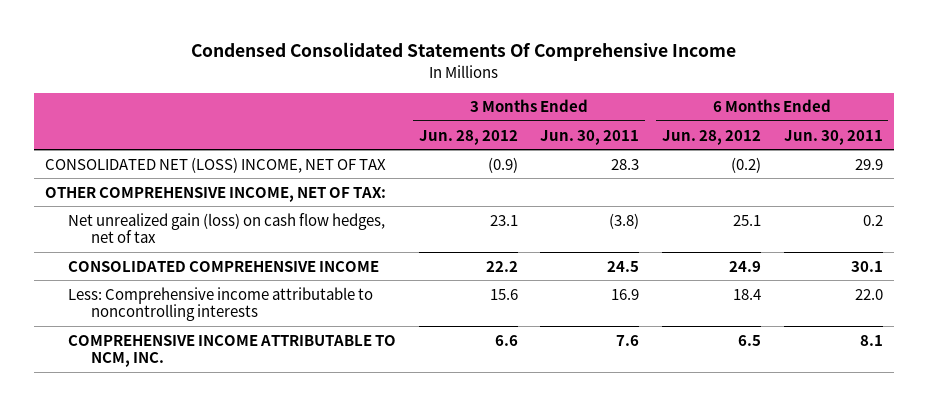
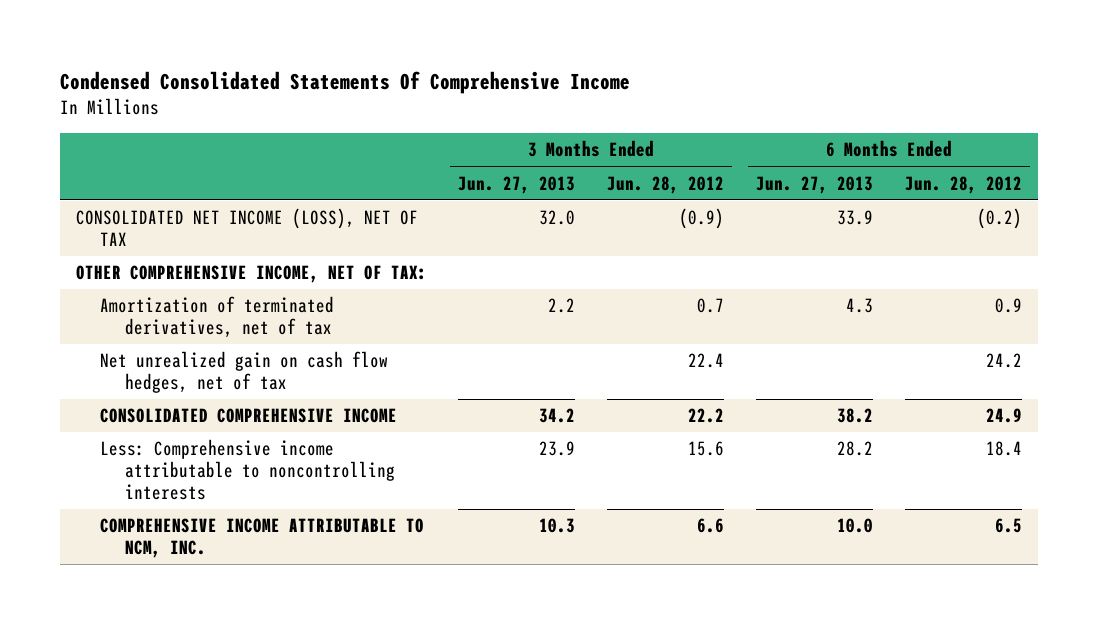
- | 3 Months Ended Jun. 28, 2012 | 3 Months Ended Jun. 30, 2011 | 6 Months Ended Jun. 28, 2012 | 6 Months Ended Jun. 30, 2011
+ | 3 Months Ended Jun. 27, 2013 | 3 Months Ended Jun. 28, 2012 | 6 Months Ended Jun. 27, 2013 | 6 Months Ended Jun. 28, 2012
- CONSOLIDATED NET (LOSS) INCOME, NET OF TAX | (0.9) | 28.3 | (0.2) | 29.9
+ CONSOLIDATED NET INCOME (LOSS), NET OF TAX | 32.0 | (0.9) | 33.9 | (0.2)
- Net unrealized gain (loss) on cash flow hedges, net of tax | 23.1 | (3.8) | 25.1 | 0.2
+ Amortization of terminated derivatives, net of tax | 2.2 | 0.7 | 4.3 | 0.9
+ Net unrealized gain on cash flow hedges, net of tax | | 22.4 | | 24.2

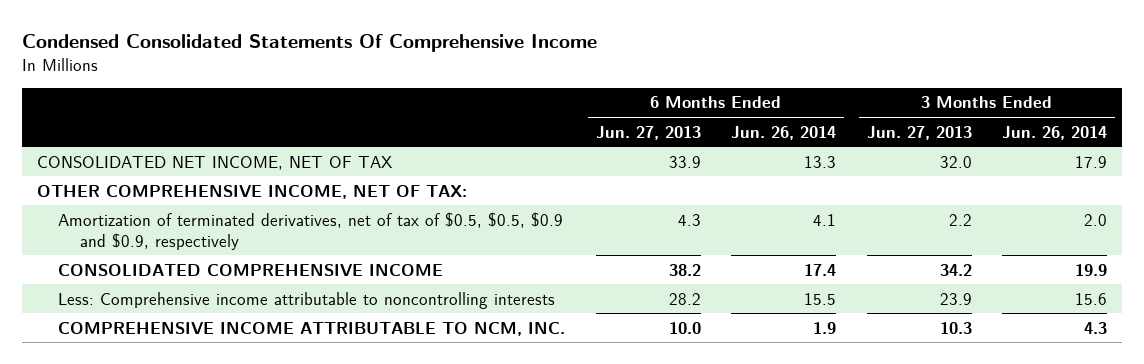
- | 3 Months Ended Jun. 27, 2013 | 3 Months Ended Jun. 28, 2012 | 6 Months Ended Jun. 27, 2013 | 6 Months Ended Jun. 28, 2012
+ | 6 Months Ended Jun. 27, 2013 | 6 Months Ended Jun. 26, 2014 | 3 Months Ended Jun. 27, 2013 | 3 Months Ended Jun. 26, 2014
- CONSOLIDATED NET INCOME (LOSS), NET OF TAX | 32.0 | (0.9) | 33.9 | (0.2)
+ CONSOLIDATED NET INCOME, NET OF TAX | 33.9 | 13.3 | 32.0 | 17.9
- Amortization of terminated derivatives, net of tax | 2.2 | 0.7 | 4.3 | 0.9
- Net unrealized gain on cash flow hedges, net of tax | | 22.4 | | 24.2
+ Amortization of terminated derivatives, net of tax of $0.5, $0.5, $0.9 and $0.9, respectively | 4.3 | 4.1 | 2.2 | 2.0

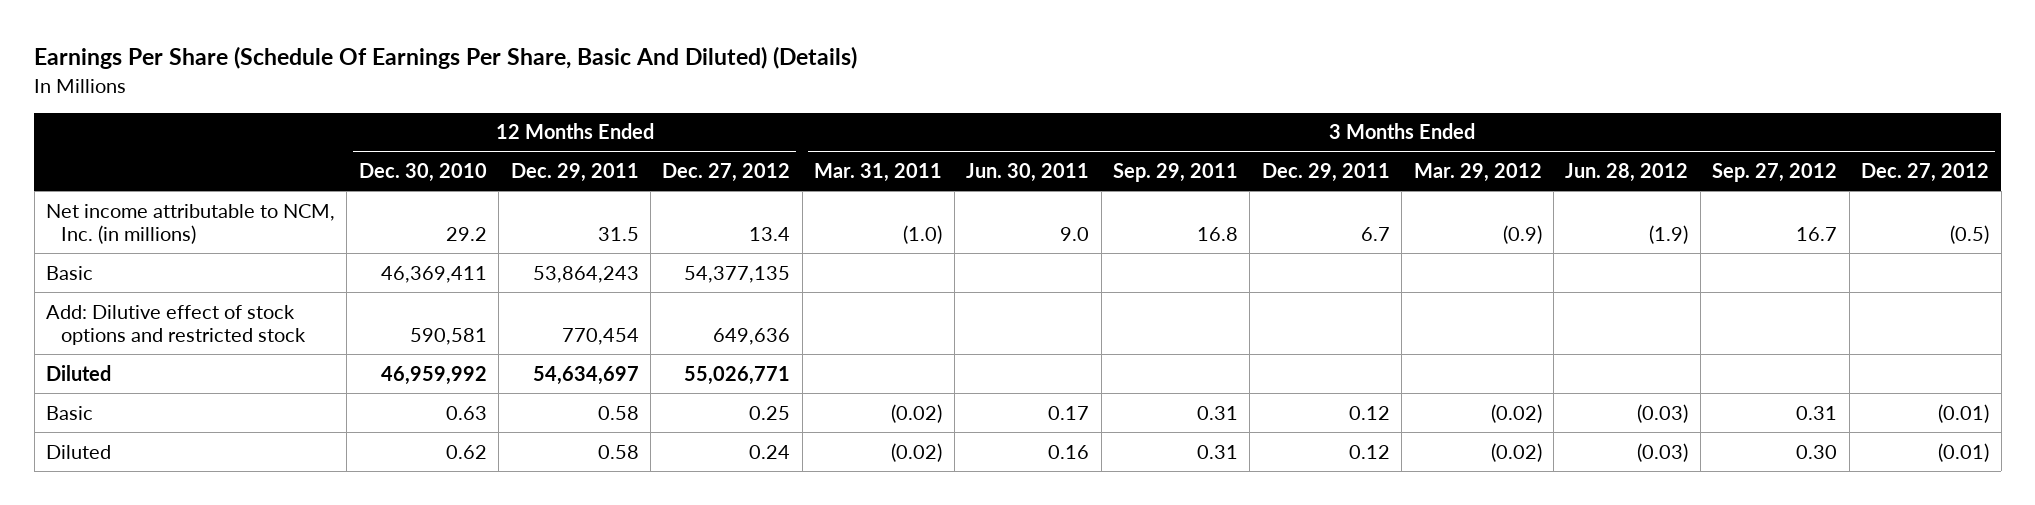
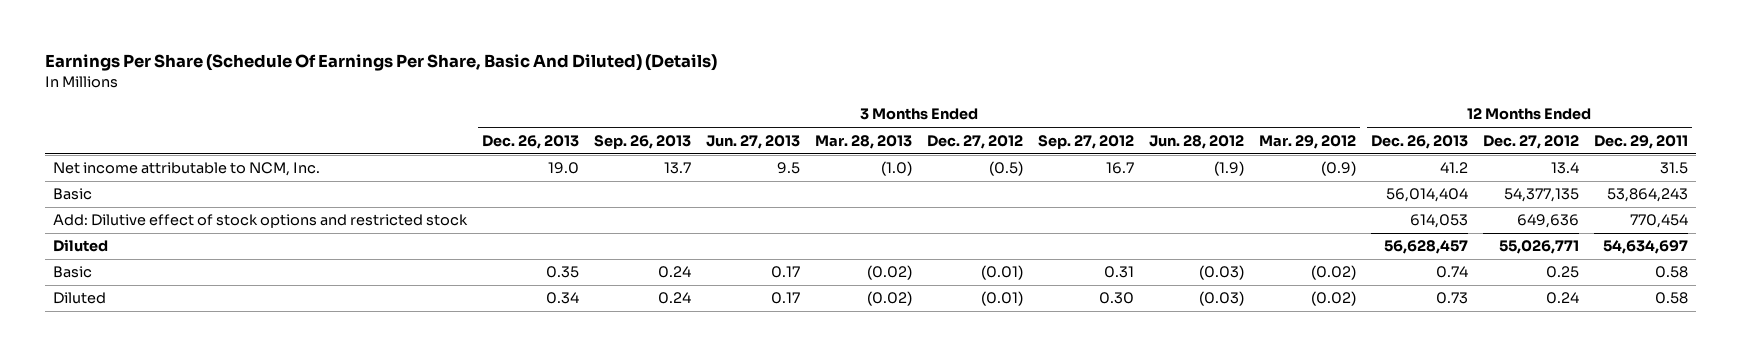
- | 12 Months Ended Dec. 30, 2010 | 12 Months Ended Dec. 29, 2011 | 12 Months Ended Dec. 27, 2012 | 3 Months Ended Mar. 31, 2011 | 3 Months Ended Jun. 30, 2011 | 3 Months Ended Sep. 29, 2011 | 3 Months Ended Dec. 29, 2011 | 3 Months Ended Mar. 29, 2012 | 3 Months Ended Jun. 28, 2012 | 3 Months Ended Sep. 27, 2012 | 3 Months Ended Dec. 27, 2012
+ | 3 Months Ended Dec. 26, 2013 | 3 Months Ended Sep. 26, 2013 | 3 Months Ended Jun. 27, 2013 | 3 Months Ended Mar. 28, 2013 | 3 Months Ended Dec. 27, 2012 | 3 Months Ended Sep. 27, 2012 | 3 Months Ended Jun. 28, 2012 | 3 Months Ended Mar. 29, 2012 | 12 Months Ended Dec. 26, 2013 | 12 Months Ended Dec. 27, 2012 | 12 Months Ended Dec. 29, 2011
- Net income attributable to NCM, Inc. (in millions) | 29.2 | 31.5 | 13.4 | (1.0) | 9.0 | 16.8 | 6.7 | (0.9) | (1.9) | 16.7 | (0.5)
+ Net income attributable to NCM, Inc. | 19.0 | 13.7 | 9.5 | (1.0) | (0.5) | 16.7 | (1.9) | (0.9) | 41.2 | 13.4 | 31.5

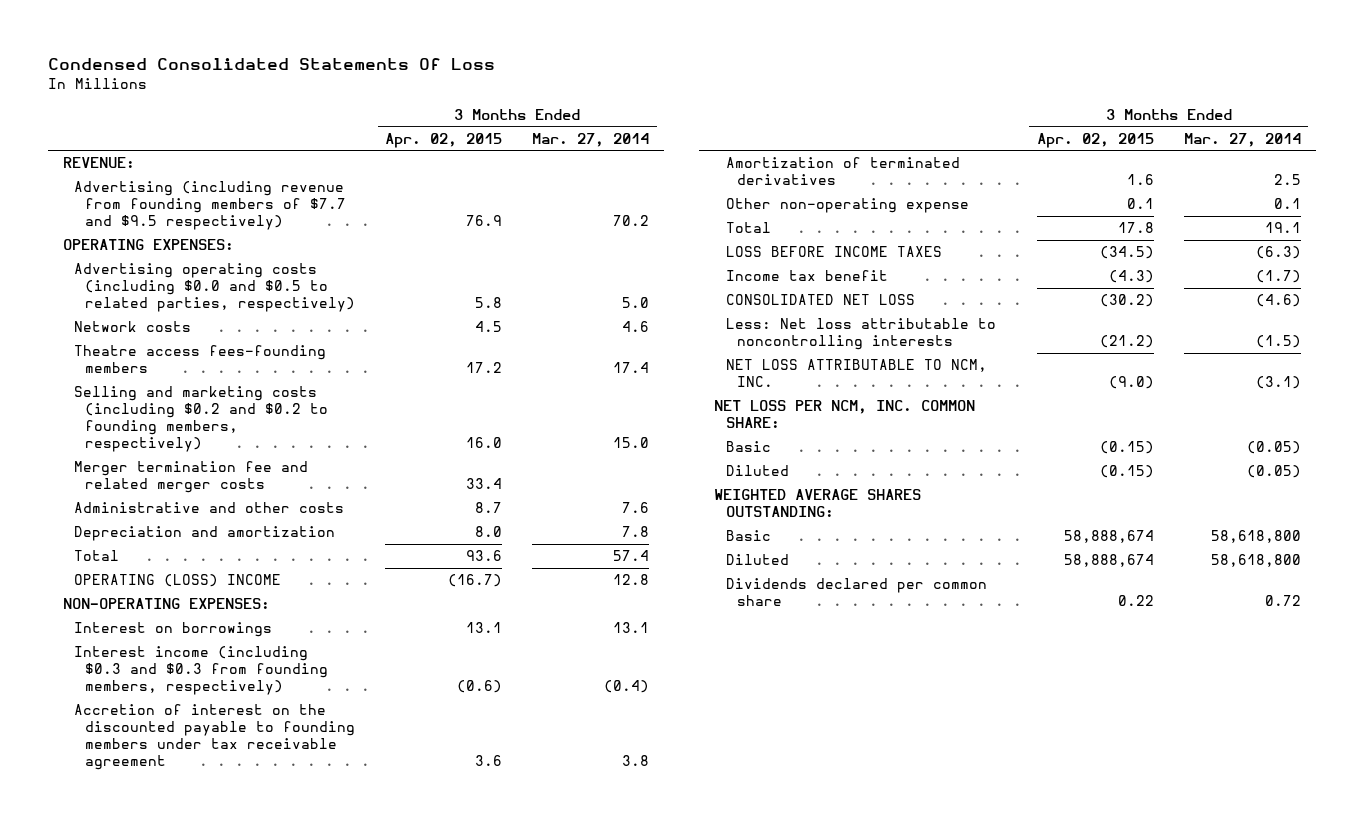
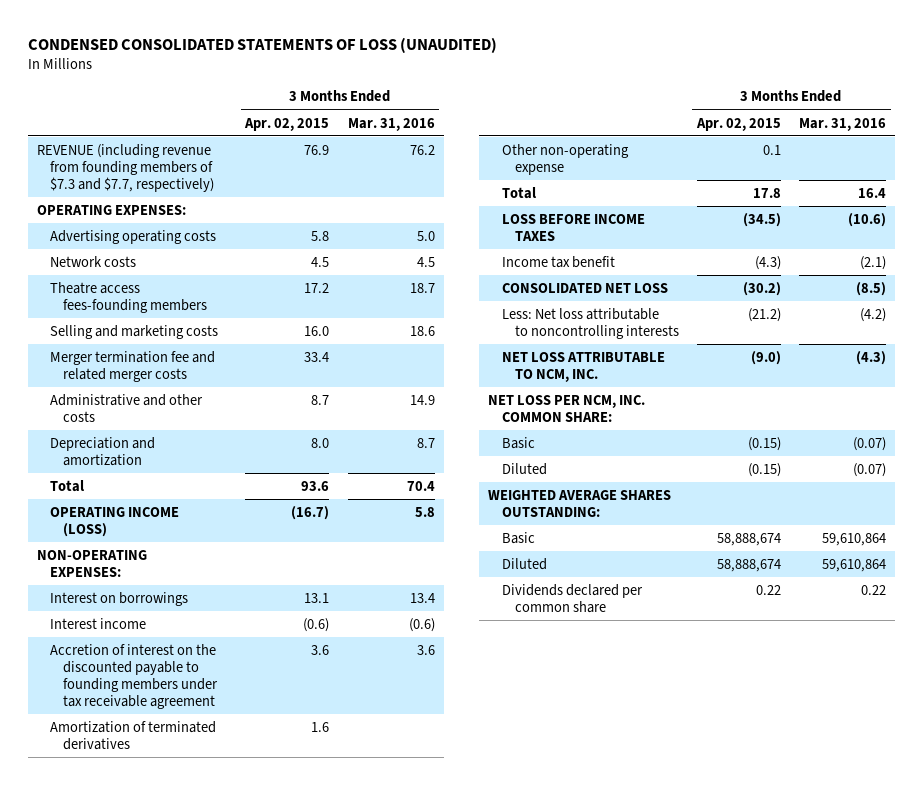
- Condensed Consolidated Statements Of Loss
+ CONDENSED CONSOLIDATED STATEMENTS OF LOSS (UNAUDITED)
- | 3 Months Ended Apr. 02, 2015 | 3 Months Ended Mar. 27, 2014
+ | 3 Months Ended Apr. 02, 2015 | 3 Months Ended Mar. 31, 2016
- REVENUE:
- Advertising (including revenue from founding members of $7.7 and $9.5 respectively) | 76.9 | 70.2
+ REVENUE (including revenue from founding members of $7.3 and $7.7, respectively) | 76.9 | 76.2
- Advertising operating costs (including $0.0 and $0.5 to related parties, respectively) | 5.8 | 5.0
+ Advertising operating costs | 5.8 | 5.0
- Selling and marketing costs (including $0.2 and $0.2 to founding members, respectively) | 16.0 | 15.0
+ Selling and marketing costs | 16.0 | 18.6
- OPERATING (LOSS) INCOME | (16.7) | 12.8
+ OPERATING INCOME (LOSS) | (16.7) | 5.8
- Interest income (including $0.3 and $0.3 from founding members, respectively) | (0.6) | (0.4)
+ Interest income | (0.6) | (0.6)

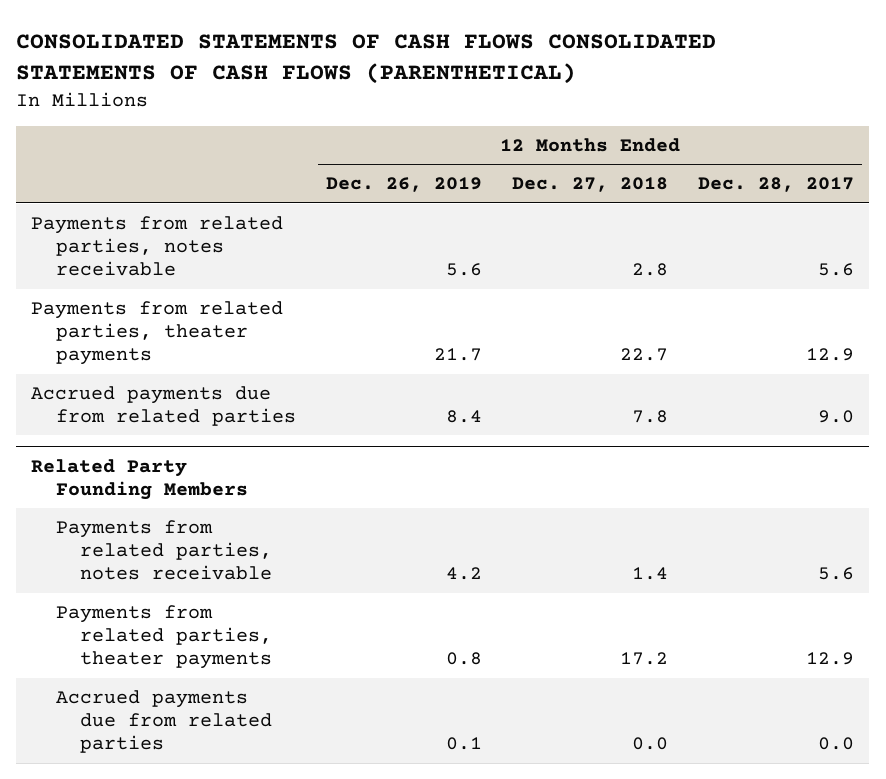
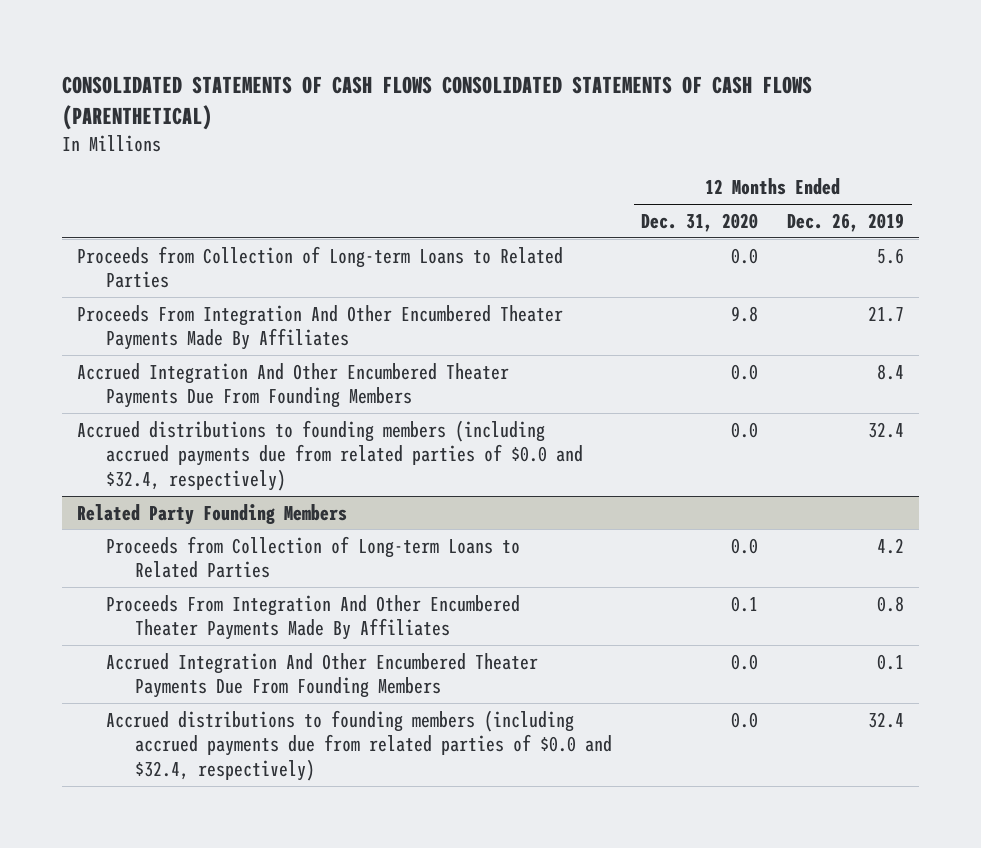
- | 12 Months Ended Dec. 26, 2019 | 12 Months Ended Dec. 27, 2018 | 12 Months Ended Dec. 28, 2017
+ | 12 Months Ended Dec. 31, 2020 | 12 Months Ended Dec. 26, 2019
- Payments from related parties, notes receivable | 5.6 | 2.8 | 5.6
- Payments from related parties, theater payments | 21.7 | 22.7 | 12.9
- Accrued payments due from related parties | 8.4 | 7.8 | 9.0
+ Proceeds from Collection of Long-term Loans to Related Parties | 0.0 | 5.6
+ Proceeds From Integration And Other Encumbered Theater Payments Made By Affiliates | 9.8 | 21.7
+ Accrued Integration And Other Encumbered Theater Payments Due From Founding Members | 0.0 | 8.4
+ Accrued distributions to founding members (including accrued payments due from related parties of $0.0 and $32.4, respectively) | 0.0 | 32.4
@ Related Party Founding Members
- Payments from related parties, notes receivable | 4.2 | 1.4 | 5.6
- Payments from related parties, theater payments | 0.8 | 17.2 | 12.9
- Accrued payments due from related parties | 0.1 | 0.0 | 0.0
+ Proceeds from Collection of Long-term Loans to Related Parties | 0.0 | 4.2
+ Proceeds From Integration And Other Encumbered Theater Payments Made By Affiliates | 0.1 | 0.8
+ Accrued Integration And Other Encumbered Theater Payments Due From Founding Members | 0.0 | 0.1
+ Accrued distributions to founding members (including accrued payments due from related parties of $0.0 and $32.4, respectively) | 0.0 | 32.4

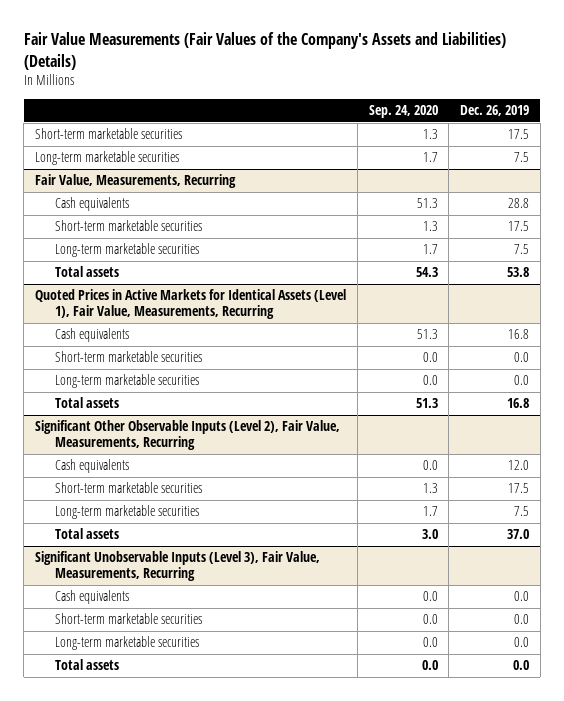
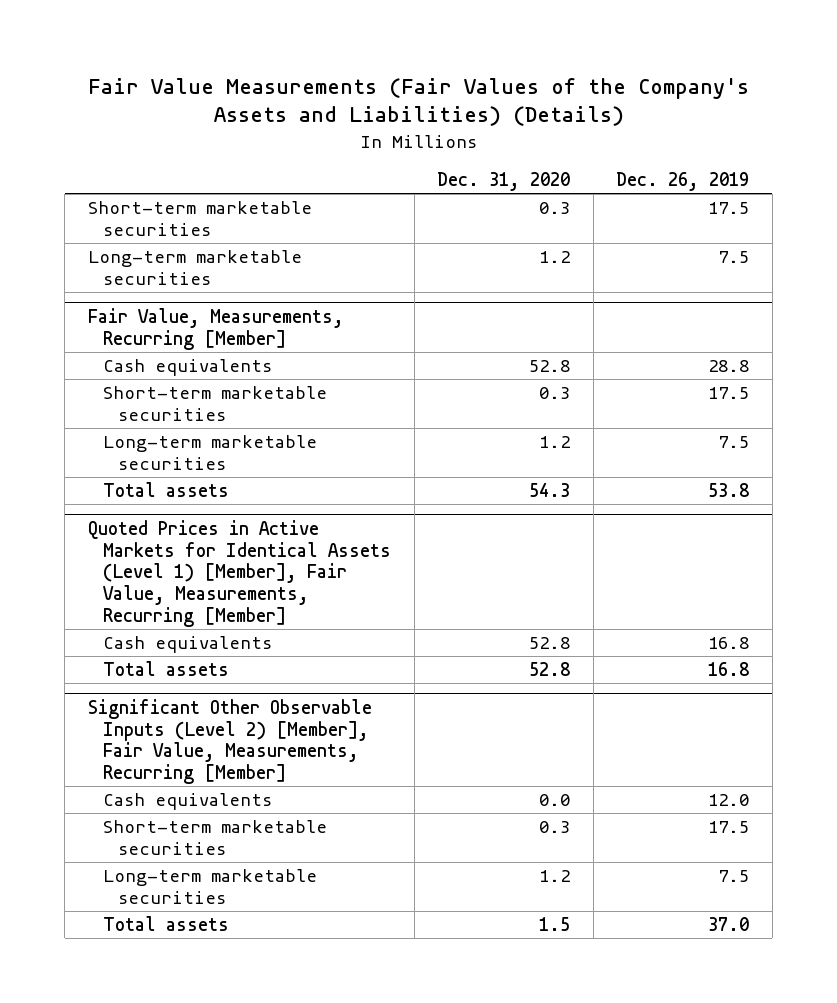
- | Sep. 24, 2020 | Dec. 26, 2019
+ | Dec. 31, 2020 | Dec. 26, 2019
- Fair Value, Measurements, Recurring
+ Fair Value, Measurements, Recurring [Member]
- Quoted Prices in Active Markets for Identical Assets (Level 1), Fair Value, Measurements, Recurring
+ Quoted Prices in Active Markets for Identical Assets (Level 1) [Member], Fair Value, Measurements, Recurring [Member]
- Short-term marketable securities | 0.0 | 0.0
- Long-term marketable securities | 0.0 | 0.0
- Significant Other Observable Inputs (Level 2), Fair Value, Measurements, Recurring
+ Significant Other Observable Inputs (Level 2) [Member], Fair Value, Measurements, Recurring [Member]
- Significant Unobservable Inputs (Level 3), Fair Value, Measurements, Recurring
- Cash equivalents | 0.0 | 0.0
- Short-term marketable securities | 0.0 | 0.0
- Long-term marketable securities | 0.0 | 0.0
- Total assets | 0.0 | 0.0

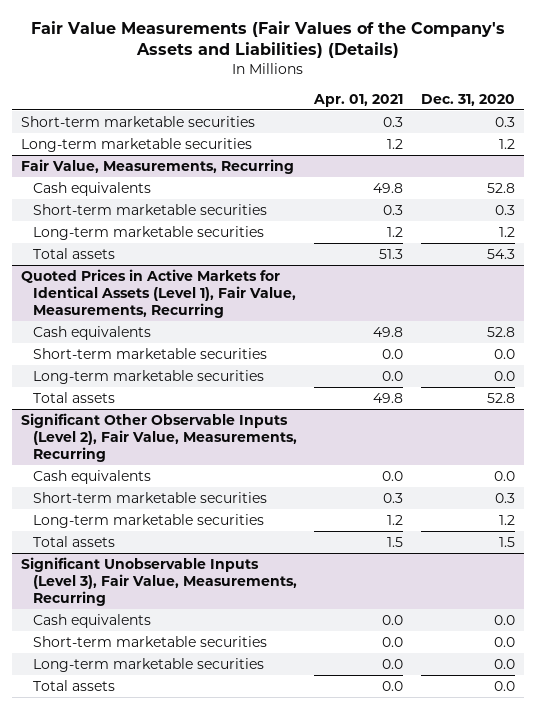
- | Dec. 31, 2020 | Dec. 26, 2019
+ | Apr. 01, 2021 | Dec. 31, 2020
- Fair Value, Measurements, Recurring [Member]
+ Fair Value, Measurements, Recurring
- Quoted Prices in Active Markets for Identical Assets (Level 1) [Member], Fair Value, Measurements, Recurring [Member]
+ Quoted Prices in Active Markets for Identical Assets (Level 1), Fair Value, Measurements, Recurring
+ Short-term marketable securities | 0.0 | 0.0
+ Long-term marketable securities | 0.0 | 0.0
- Significant Other Observable Inputs (Level 2) [Member], Fair Value, Measurements, Recurring [Member]
+ Significant Other Observable Inputs (Level 2), Fair Value, Measurements, Recurring
+ Significant Unobservable Inputs (Level 3), Fair Value, Measurements, Recurring
+ Cash equivalents | 0.0 | 0.0
+ Short-term marketable securities | 0.0 | 0.0
+ Long-term marketable securities | 0.0 | 0.0
+ Total assets | 0.0 | 0.0

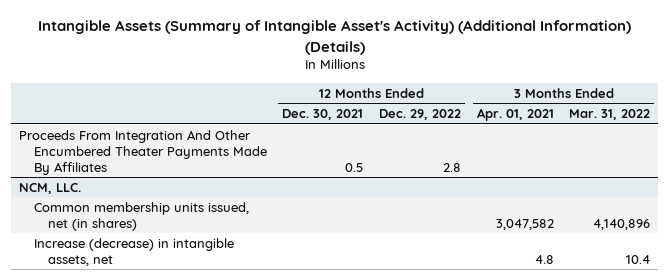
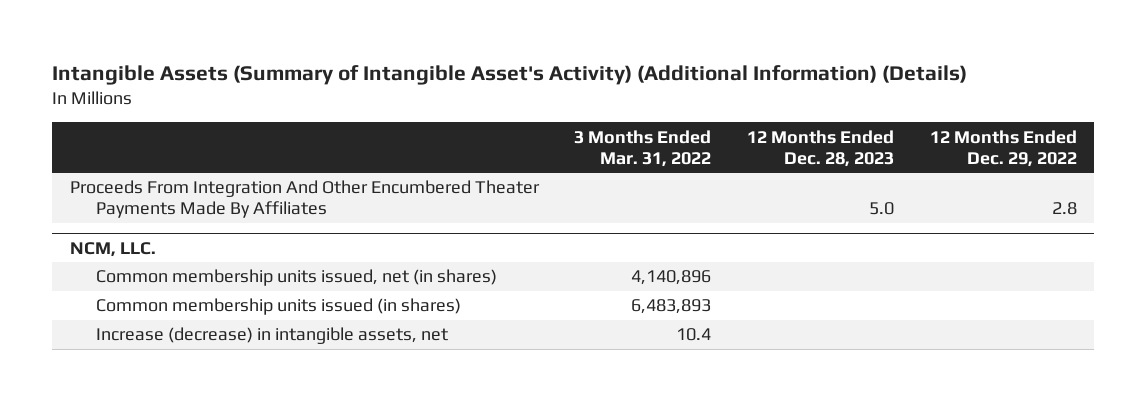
- | 12 Months Ended Dec. 30, 2021 | 12 Months Ended Dec. 29, 2022 | 3 Months Ended Apr. 01, 2021 | 3 Months Ended Mar. 31, 2022
+ | 3 Months Ended Mar. 31, 2022 | 12 Months Ended Dec. 28, 2023 | 12 Months Ended Dec. 29, 2022
@ NCM, LLC.
+ Common membership units issued (in shares) | 6,483,893 | |

